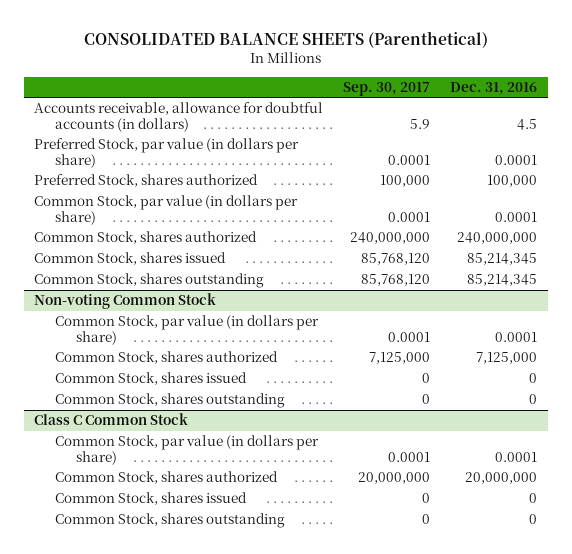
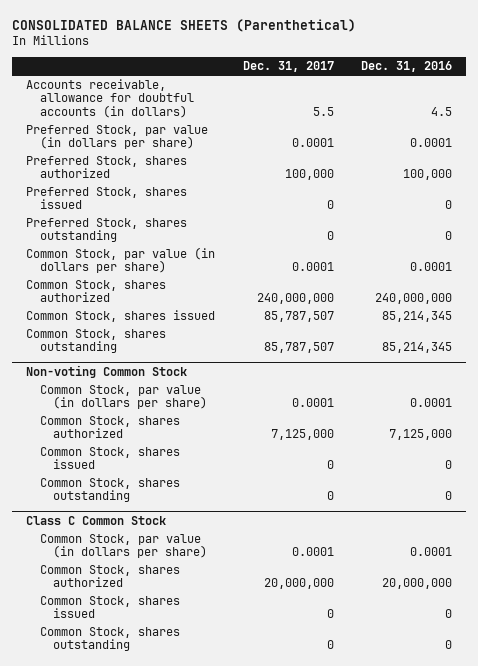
- | Sep. 30, 2017 | Dec. 31, 2016
+ | Dec. 31, 2017 | Dec. 31, 2016
+ Preferred Stock, shares issued | 0 | 0
+ Preferred Stock, shares outstanding | 0 | 0

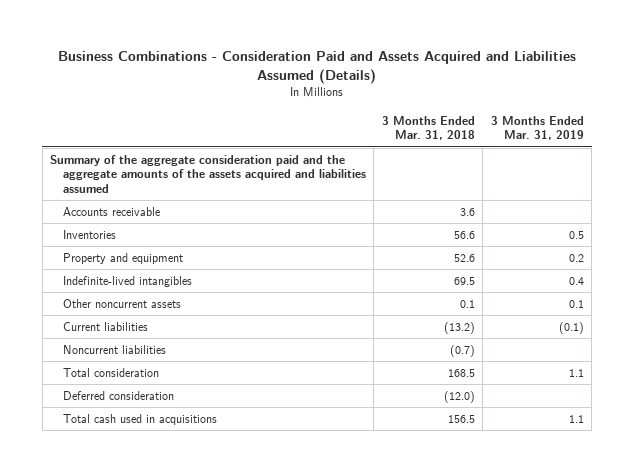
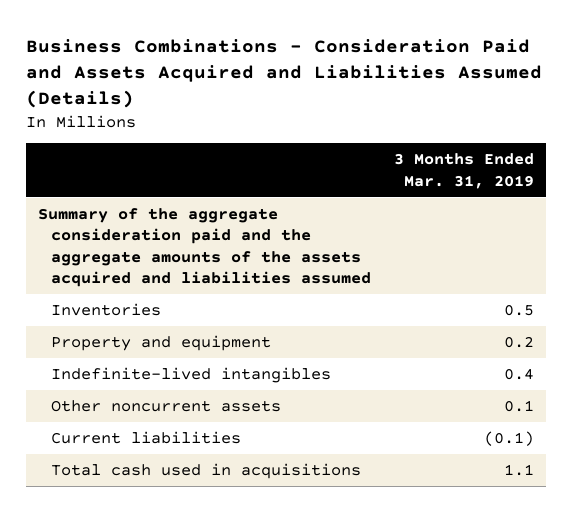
- | 3 Months Ended Mar. 31, 2018 | 3 Months Ended Mar. 31, 2019
+ | 3 Months Ended Mar. 31, 2019
- Accounts receivable | 3.6 |
- Noncurrent liabilities | (0.7) |
- Total consideration | 168.5 | 1.1
- Deferred consideration | (12.0) |

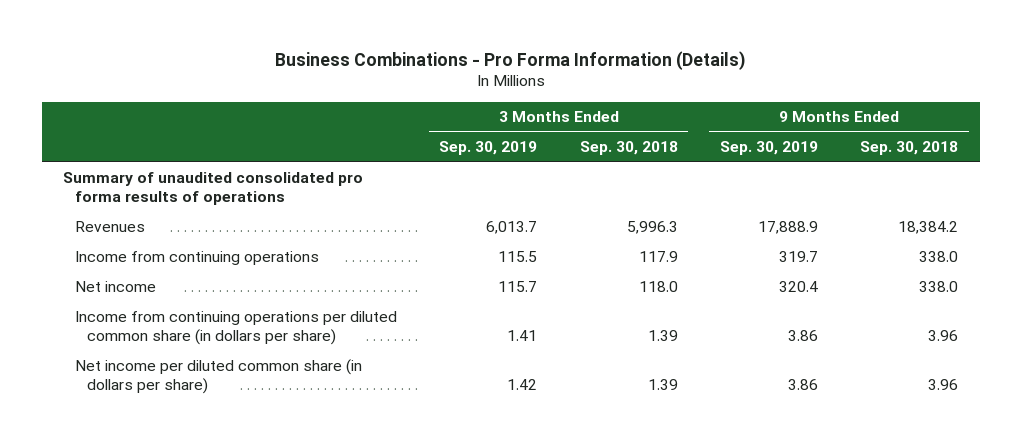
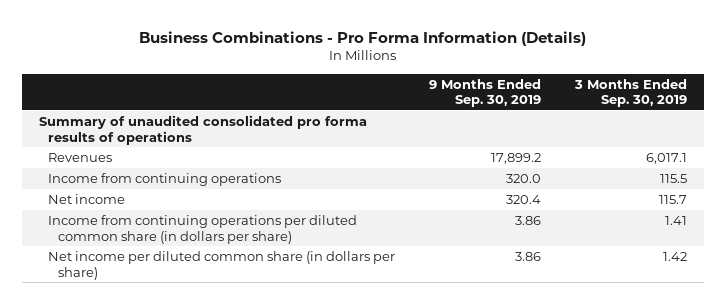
- | 3 Months Ended Sep. 30, 2019 | 3 Months Ended Sep. 30, 2018 | 9 Months Ended Sep. 30, 2019 | 9 Months Ended Sep. 30, 2018
+ | 9 Months Ended Sep. 30, 2019 | 3 Months Ended Sep. 30, 2019
- Revenues | 6,013.7 | 5,996.3 | 17,888.9 | 18,384.2
- Income from continuing operations | 115.5 | 117.9 | 319.7 | 338.0
+ Revenues | 17,899.2 | 6,017.1
+ Income from continuing operations | 320.0 | 115.5

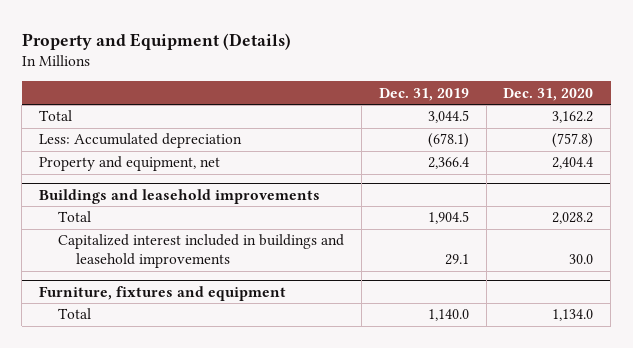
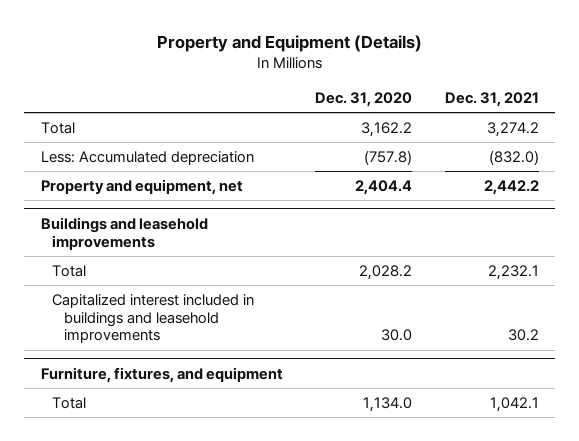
- | Dec. 31, 2019 | Dec. 31, 2020
+ | Dec. 31, 2020 | Dec. 31, 2021
- Furniture, fixtures and equipment
+ Furniture, fixtures, and equipment

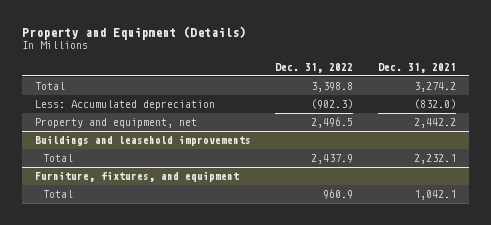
- | Dec. 31, 2020 | Dec. 31, 2021
+ | Dec. 31, 2022 | Dec. 31, 2021
@ Buildings and leasehold improvements
- Capitalized interest included in buildings and leasehold improvements | 30.0 | 30.2

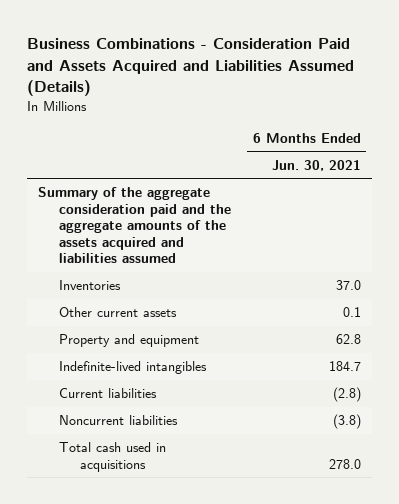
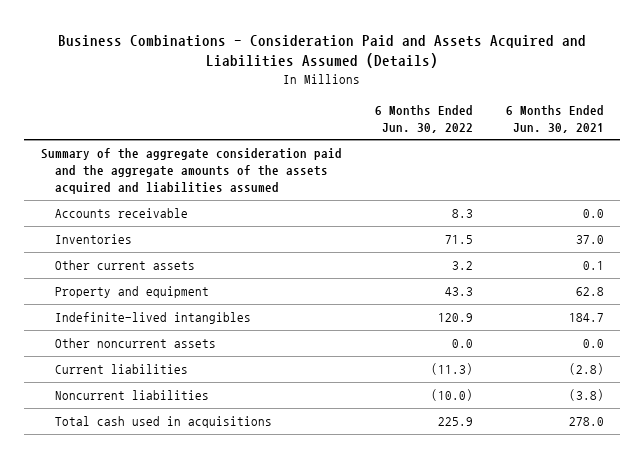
- | 6 Months Ended Jun. 30, 2021
+ | 6 Months Ended Jun. 30, 2022 | 6 Months Ended Jun. 30, 2021
+ Accounts receivable | 8.3 | 0.0
+ Other noncurrent assets | 0.0 | 0.0

